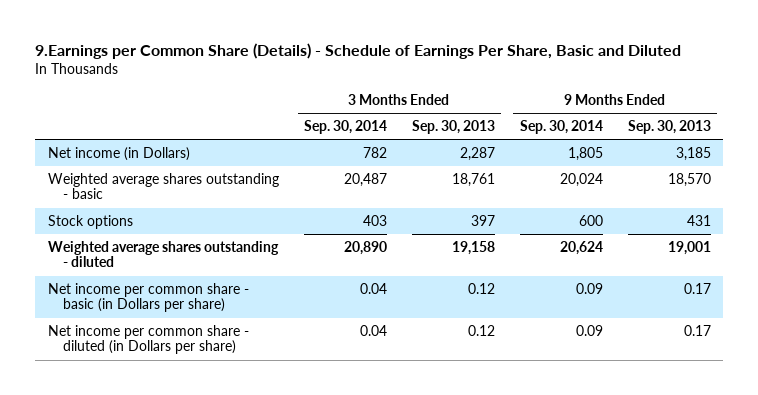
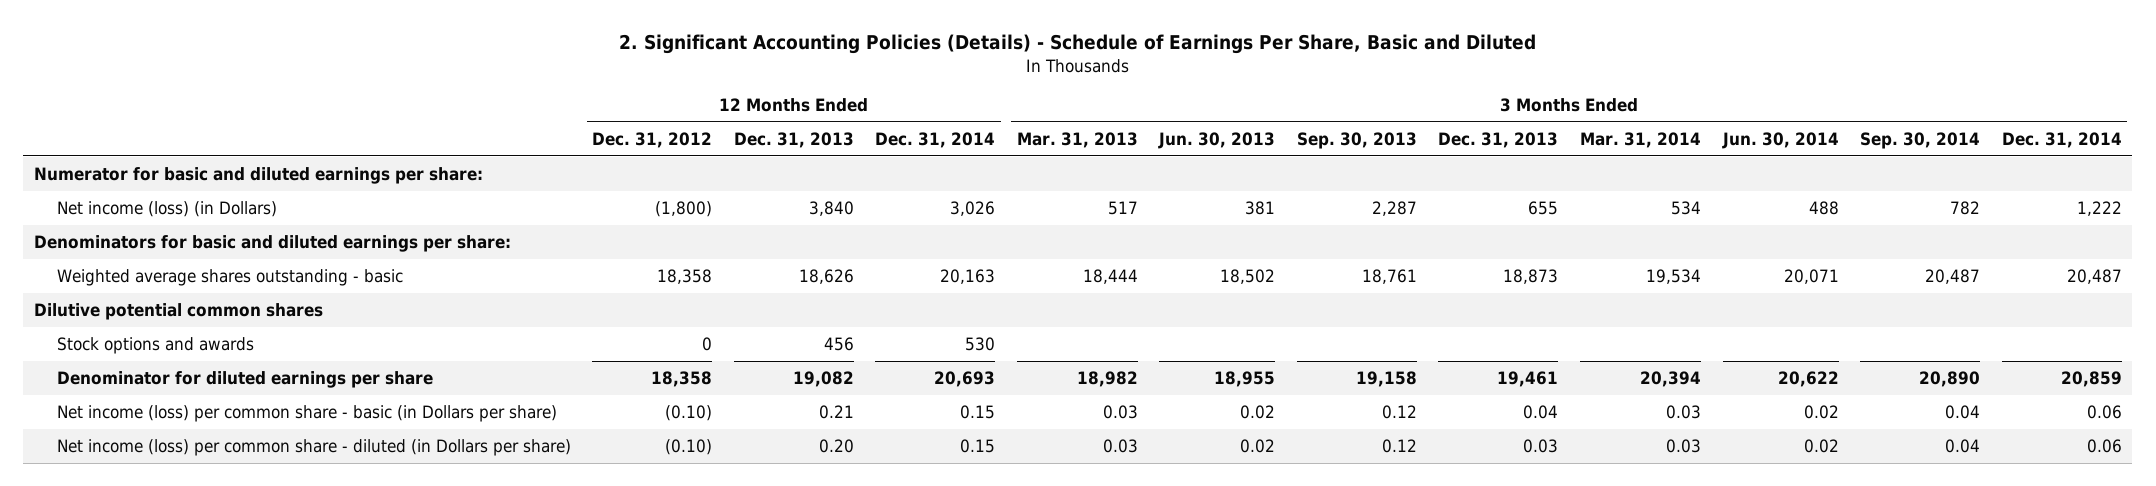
- 9.Earnings per Common Share (Details) - Schedule of Earnings Per Share, Basic and Diluted
+ 2. Significant Accounting Policies (Details) - Schedule of Earnings Per Share, Basic and Diluted
- | 3 Months Ended Sep. 30, 2014 | 3 Months Ended Sep. 30, 2013 | 9 Months Ended Sep. 30, 2014 | 9 Months Ended Sep. 30, 2013
+ | 12 Months Ended Dec. 31, 2012 | 12 Months Ended Dec. 31, 2013 | 12 Months Ended Dec. 31, 2014 | 3 Months Ended Mar. 31, 2013 | 3 Months Ended Jun. 30, 2013 | 3 Months Ended Sep. 30, 2013 | 3 Months Ended Dec. 31, 2013 | 3 Months Ended Mar. 31, 2014 | 3 Months Ended Jun. 30, 2014 | 3 Months Ended Sep. 30, 2014 | 3 Months Ended Dec. 31, 2014
- Net income (in Dollars) | 782 | 2,287 | 1,805 | 3,185
+ Numerator for basic and diluted earnings per share:
+ Net income (loss) (in Dollars) | (1,800) | 3,840 | 3,026 | 517 | 381 | 2,287 | 655 | 534 | 488 | 782 | 1,222
+ Denominators for basic and diluted earnings per share:
- Stock options | 403 | 397 | 600 | 431
- Weighted average shares outstanding - diluted | 20,890 | 19,158 | 20,624 | 19,001
- Net income per common share - basic (in Dollars per share) | 0.04 | 0.12 | 0.09 | 0.17
- Net income per common share - diluted (in Dollars per share) | 0.04 | 0.12 | 0.09 | 0.17
+ Dilutive potential common shares
+ Stock options and awards | 0 | 456 | 530 | | | | | | | |
+ Denominator for diluted earnings per share | 18,358 | 19,082 | 20,693 | 18,982 | 18,955 | 19,158 | 19,461 | 20,394 | 20,622 | 20,890 | 20,859
+ Net income (loss) per common share - basic (in Dollars per share) | (0.10) | 0.21 | 0.15 | 0.03 | 0.02 | 0.12 | 0.04 | 0.03 | 0.02 | 0.04 | 0.06
+ Net income (loss) per common share - diluted (in Dollars per share) | (0.10) | 0.20 | 0.15 | 0.03 | 0.02 | 0.12 | 0.03 | 0.03 | 0.02 | 0.04 | 0.06

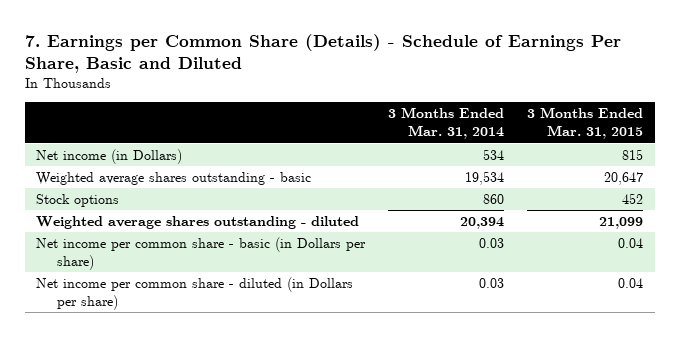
- 2. Significant Accounting Policies (Details) - Schedule of Earnings Per Share, Basic and Diluted
+ 7. Earnings per Common Share (Details) - Schedule of Earnings Per Share, Basic and Diluted
- | 12 Months Ended Dec. 31, 2012 | 12 Months Ended Dec. 31, 2013 | 12 Months Ended Dec. 31, 2014 | 3 Months Ended Mar. 31, 2013 | 3 Months Ended Jun. 30, 2013 | 3 Months Ended Sep. 30, 2013 | 3 Months Ended Dec. 31, 2013 | 3 Months Ended Mar. 31, 2014 | 3 Months Ended Jun. 30, 2014 | 3 Months Ended Sep. 30, 2014 | 3 Months Ended Dec. 31, 2014
+ | 3 Months Ended Mar. 31, 2014 | 3 Months Ended Mar. 31, 2015
- Numerator for basic and diluted earnings per share:
- Net income (loss) (in Dollars) | (1,800) | 3,840 | 3,026 | 517 | 381 | 2,287 | 655 | 534 | 488 | 782 | 1,222
- Denominators for basic and diluted earnings per share:
+ Net income (in Dollars) | 534 | 815
- Dilutive potential common shares
- Stock options and awards | 0 | 456 | 530 | | | | | | | |
- Denominator for diluted earnings per share | 18,358 | 19,082 | 20,693 | 18,982 | 18,955 | 19,158 | 19,461 | 20,394 | 20,622 | 20,890 | 20,859
- Net income (loss) per common share - basic (in Dollars per share) | (0.10) | 0.21 | 0.15 | 0.03 | 0.02 | 0.12 | 0.04 | 0.03 | 0.02 | 0.04 | 0.06
- Net income (loss) per common share - diluted (in Dollars per share) | (0.10) | 0.20 | 0.15 | 0.03 | 0.02 | 0.12 | 0.03 | 0.03 | 0.02 | 0.04 | 0.06
+ Stock options | 860 | 452
+ Weighted average shares outstanding - diluted | 20,394 | 21,099
+ Net income per common share - basic (in Dollars per share) | 0.03 | 0.04
+ Net income per common share - diluted (in Dollars per share) | 0.03 | 0.04

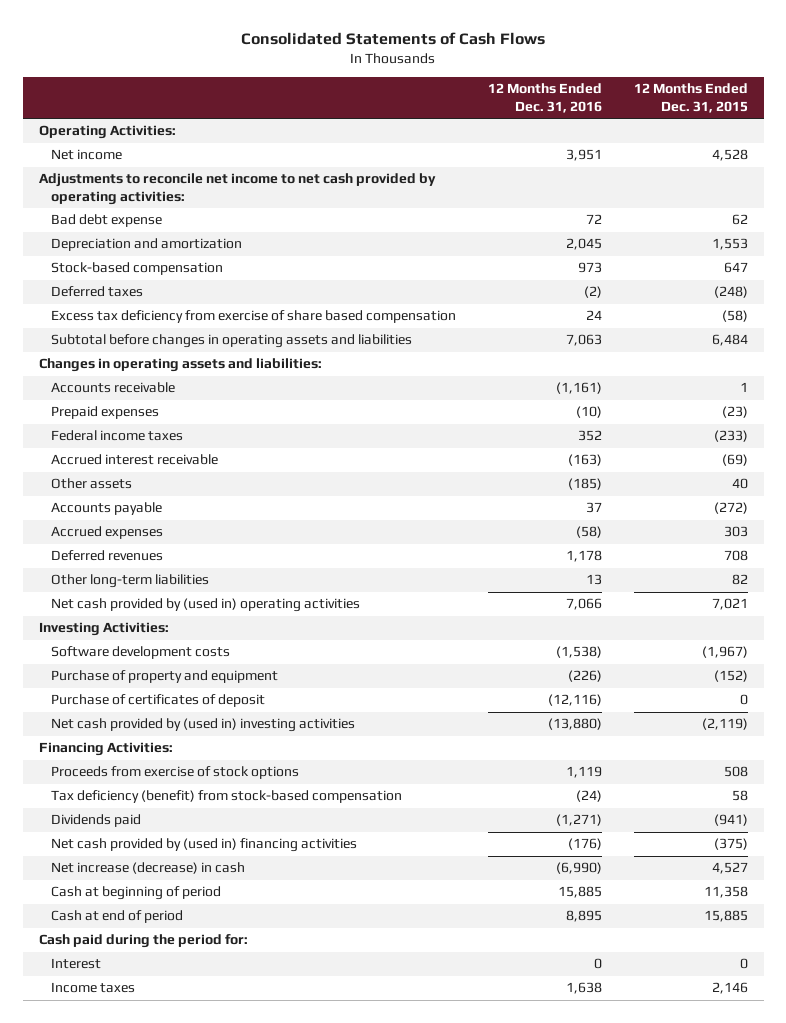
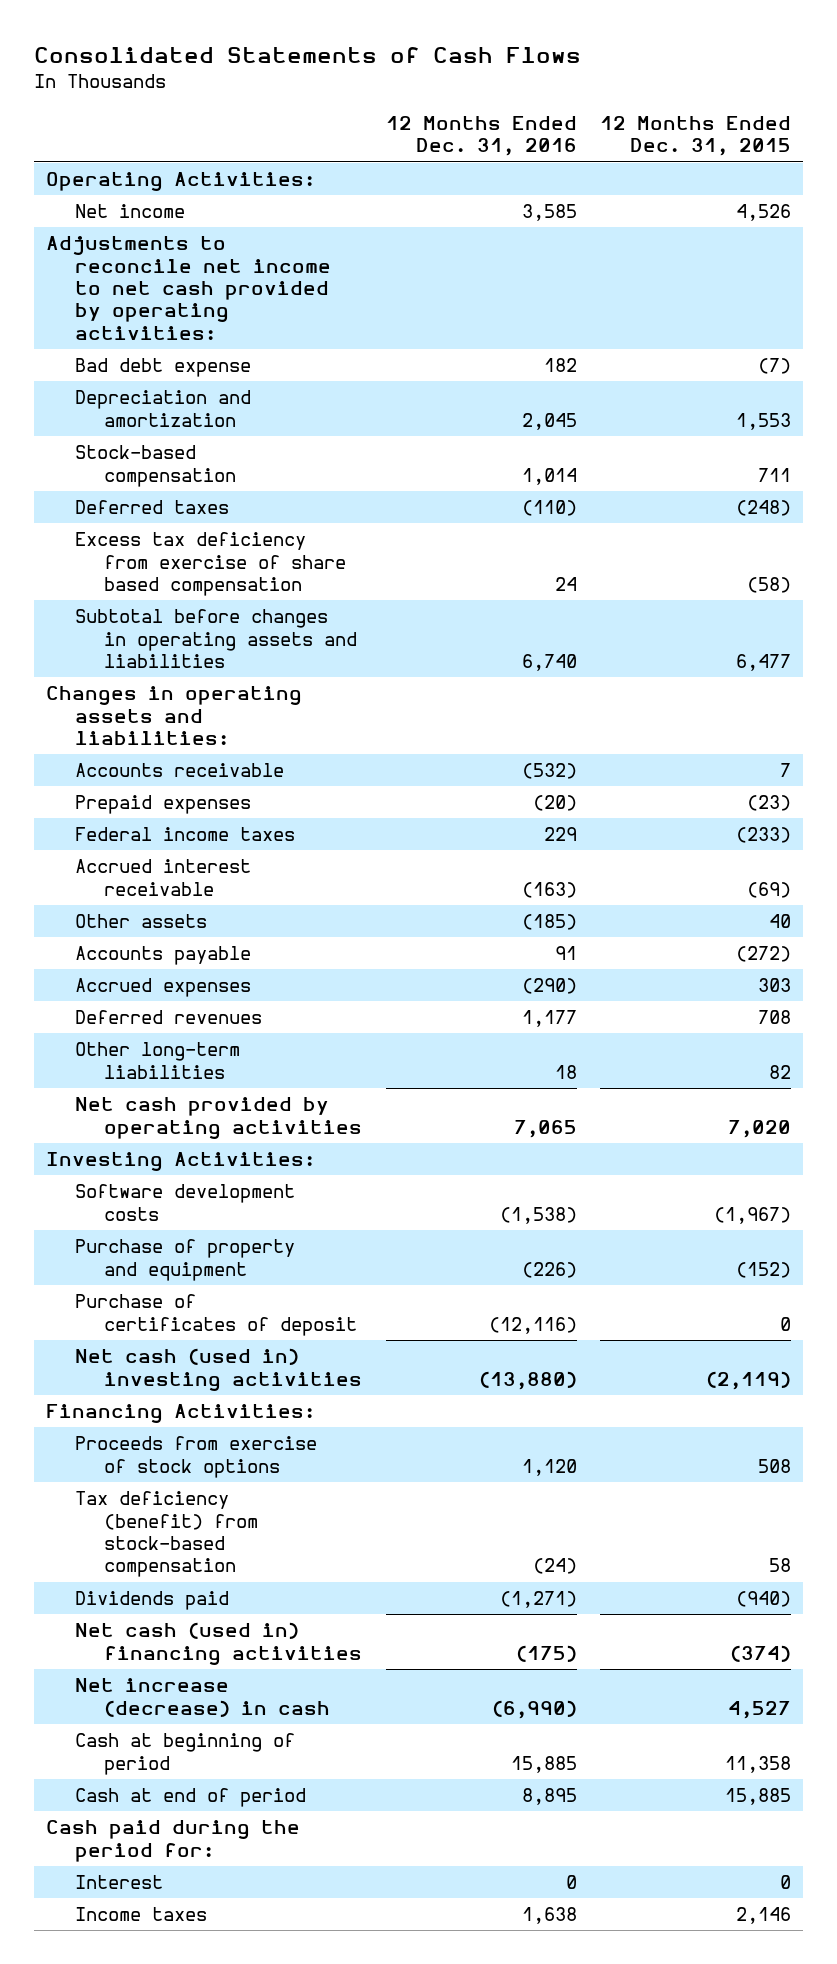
- Net income | 3,951 | 4,528
+ Net income | 3,585 | 4,526
- Bad debt expense | 72 | 62
+ Bad debt expense | 182 | (7)
- Stock-based compensation | 973 | 647
- Deferred taxes | (2) | (248)
+ Stock-based compensation | 1,014 | 711
+ Deferred taxes | (110) | (248)
- Subtotal before changes in operating assets and liabilities | 7,063 | 6,484
+ Subtotal before changes in operating assets and liabilities | 6,740 | 6,477
- Accounts receivable | (1,161) | 1
- Prepaid expenses | (10) | (23)
- Federal income taxes | 352 | (233)
+ Accounts receivable | (532) | 7
+ Prepaid expenses | (20) | (23)
+ Federal income taxes | 229 | (233)
- Accounts payable | 37 | (272)
- Accrued expenses | (58) | 303
- Deferred revenues | 1,178 | 708
- Other long-term liabilities | 13 | 82
- Net cash provided by (used in) operating activities | 7,066 | 7,021
+ Accounts payable | 91 | (272)
+ Accrued expenses | (290) | 303
+ Deferred revenues | 1,177 | 708
+ Other long-term liabilities | 18 | 82
+ Net cash provided by operating activities | 7,065 | 7,020
- Net cash provided by (used in) investing activities | (13,880) | (2,119)
+ Net cash (used in) investing activities | (13,880) | (2,119)
- Proceeds from exercise of stock options | 1,119 | 508
+ Proceeds from exercise of stock options | 1,120 | 508
- Dividends paid | (1,271) | (941)
- Net cash provided by (used in) financing activities | (176) | (375)
+ Dividends paid | (1,271) | (940)
+ Net cash (used in) financing activities | (175) | (374)

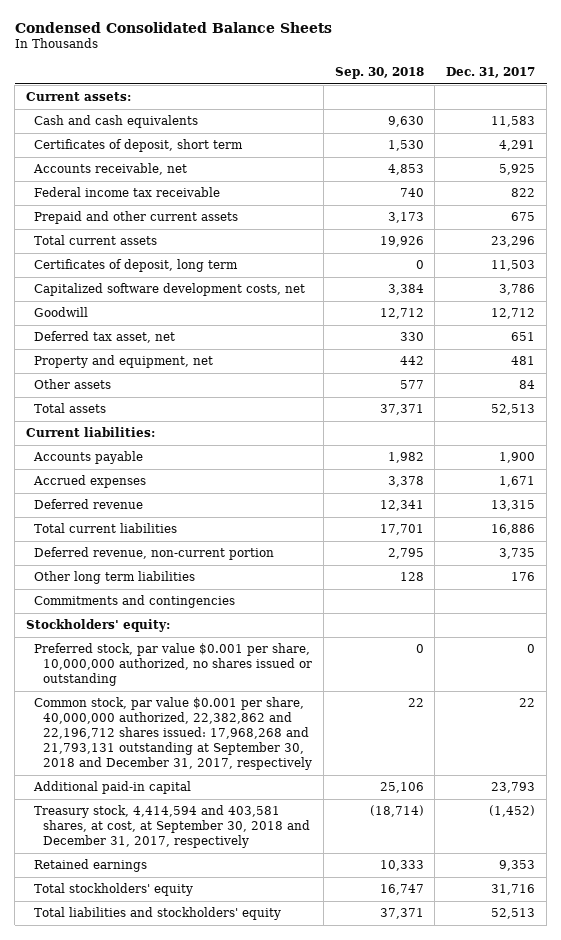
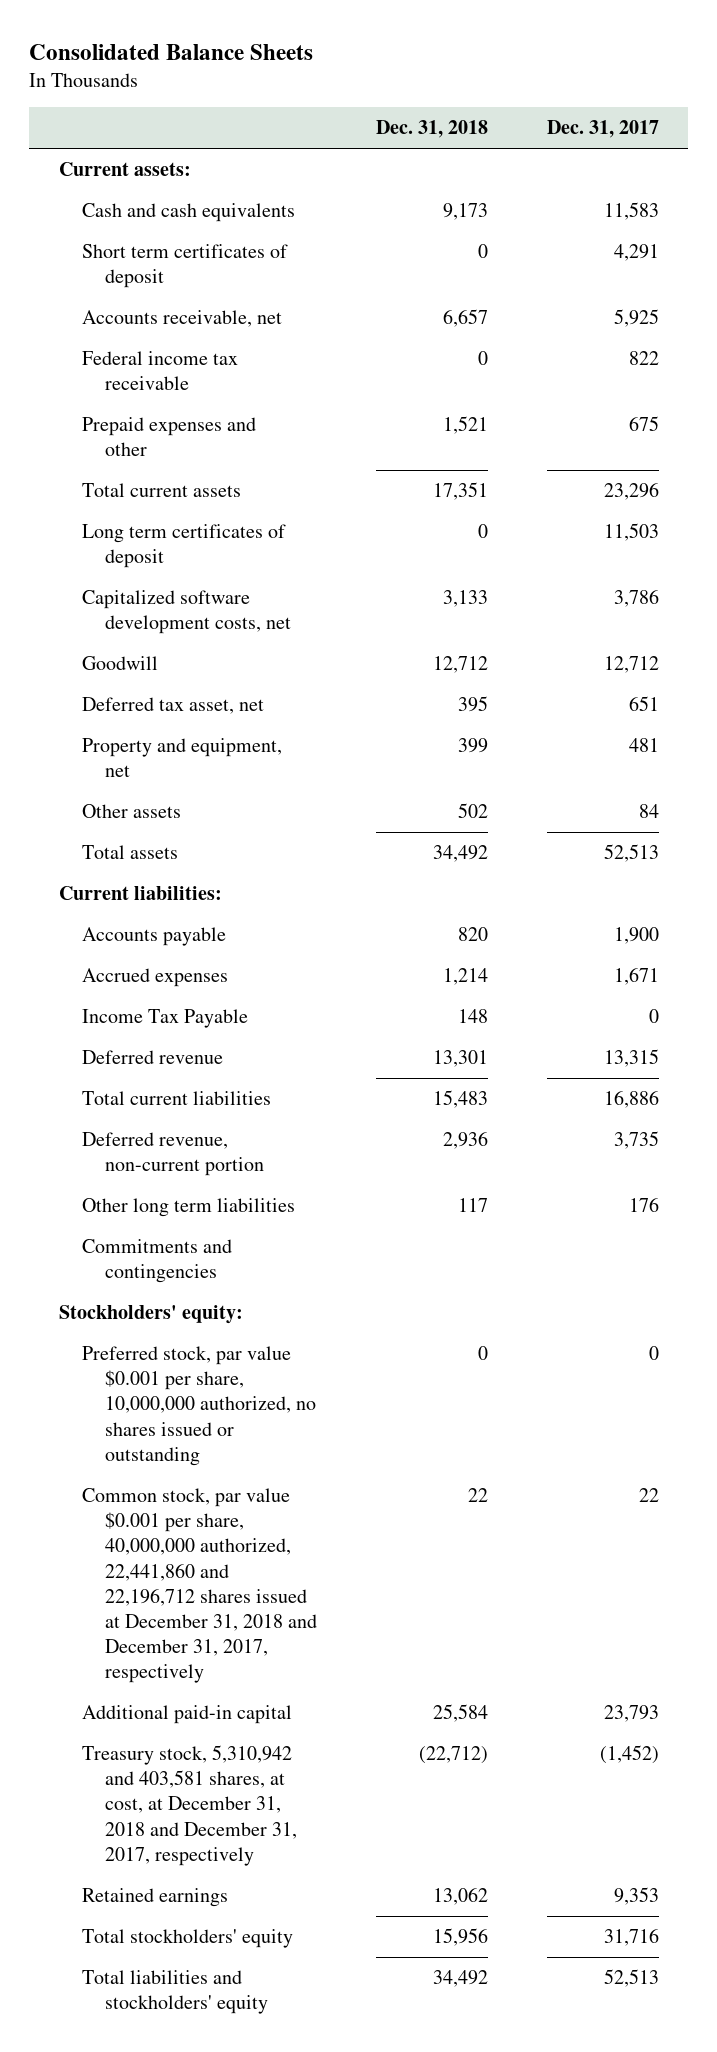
- Condensed Consolidated Balance Sheets
+ Consolidated Balance Sheets
- | Sep. 30, 2018 | Dec. 31, 2017
+ | Dec. 31, 2018 | Dec. 31, 2017
- Certificates of deposit, short term | 1,530 | 4,291
+ Short term certificates of deposit | 0 | 4,291
- Prepaid and other current assets | 3,173 | 675
+ Prepaid expenses and other | 1,521 | 675
- Certificates of deposit, long term | 0 | 11,503
+ Long term certificates of deposit | 0 | 11,503
+ Income Tax Payable | 148 | 0
- Common stock, par value $0.001 per share, 40,000,000 authorized, 22,382,862 and 22,196,712 shares issued: 17,968,268 and 21,793,131 outstanding at September 30, 2018 and December 31, 2017, respectively | 22 | 22
+ Common stock, par value $0.001 per share, 40,000,000 authorized, 22,441,860 and 22,196,712 shares issued at December 31, 2018 and December 31, 2017, respectively | 22 | 22
- Treasury stock, 4,414,594 and 403,581 shares, at cost, at September 30, 2018 and December 31, 2017, respectively | (18,714) | (1,452)
+ Treasury stock, 5,310,942 and 403,581 shares, at cost, at December 31, 2018 and December 31, 2017, respectively | (22,712) | (1,452)

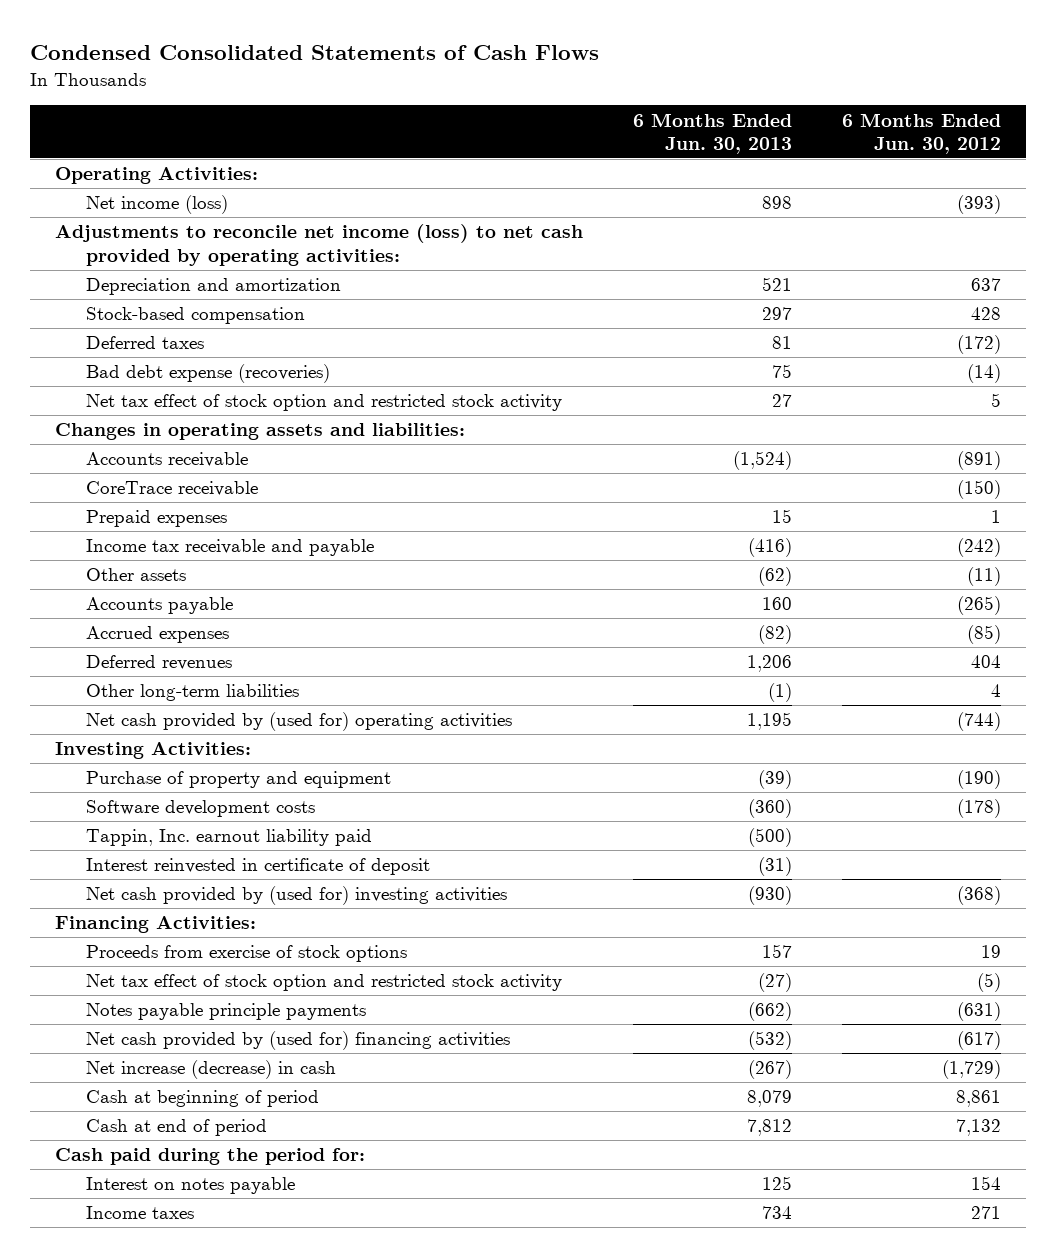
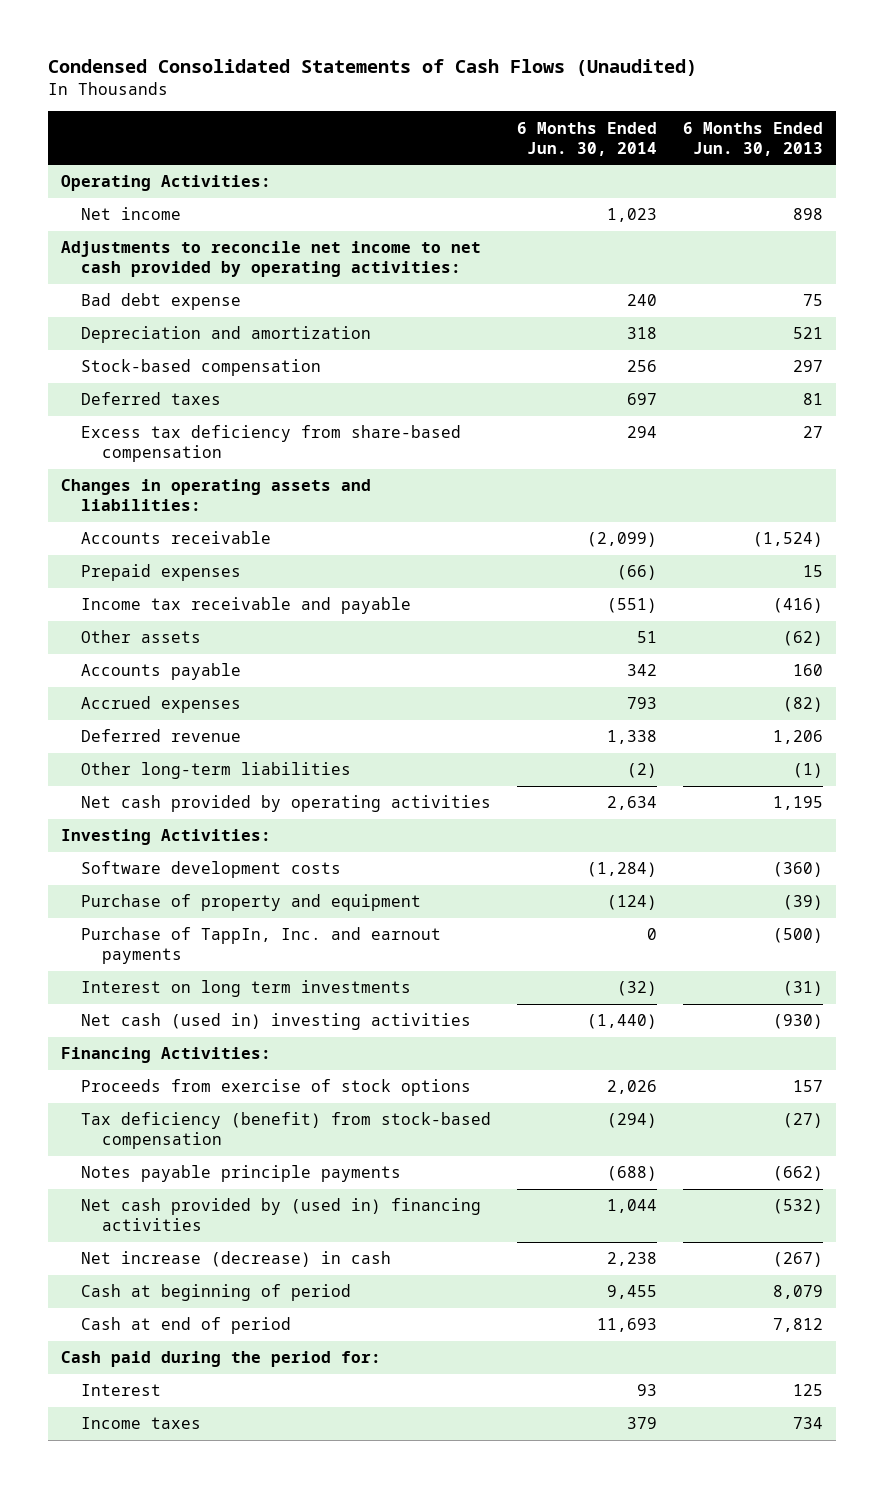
- Condensed Consolidated Statements of Cash Flows
+ Condensed Consolidated Statements of Cash Flows (Unaudited)
- | 6 Months Ended Jun. 30, 2013 | 6 Months Ended Jun. 30, 2012
+ | 6 Months Ended Jun. 30, 2014 | 6 Months Ended Jun. 30, 2013
- Net income (loss) | 898 | (393)
- Adjustments to reconcile net income (loss) to net cash provided by operating activities:
+ Net income | 1,023 | 898
+ Adjustments to reconcile net income to net cash provided by operating activities:
+ Bad debt expense | 240 | 75
- Bad debt expense (recoveries) | 75 | (14)
- Net tax effect of stock option and restricted stock activity | 27 | 5
+ Excess tax deficiency from share-based compensation | 294 | 27
- CoreTrace receivable | | (150)
- Deferred revenues | 1,206 | 404
+ Deferred revenue | 1,338 | 1,206
- Net cash provided by (used for) operating activities | 1,195 | (744)
+ Net cash provided by operating activities | 2,634 | 1,195
- Tappin, Inc. earnout liability paid | (500) |
- Interest reinvested in certificate of deposit | (31) |
- Net cash provided by (used for) investing activities | (930) | (368)
moved down: Purchase of property and equipment | (124) | (39)
+ Purchase of TappIn, Inc. and earnout payments | 0 | (500)
+ Interest on long term investments | (32) | (31)
+ Net cash (used in) investing activities | (1,440) | (930)
- Net tax effect of stock option and restricted stock activity | (27) | (5)
+ Tax deficiency (benefit) from stock-based compensation | (294) | (27)
- Net cash provided by (used for) financing activities | (532) | (617)
+ Net cash provided by (used in) financing activities | 1,044 | (532)
- Interest on notes payable | 125 | 154
+ Interest | 93 | 125

